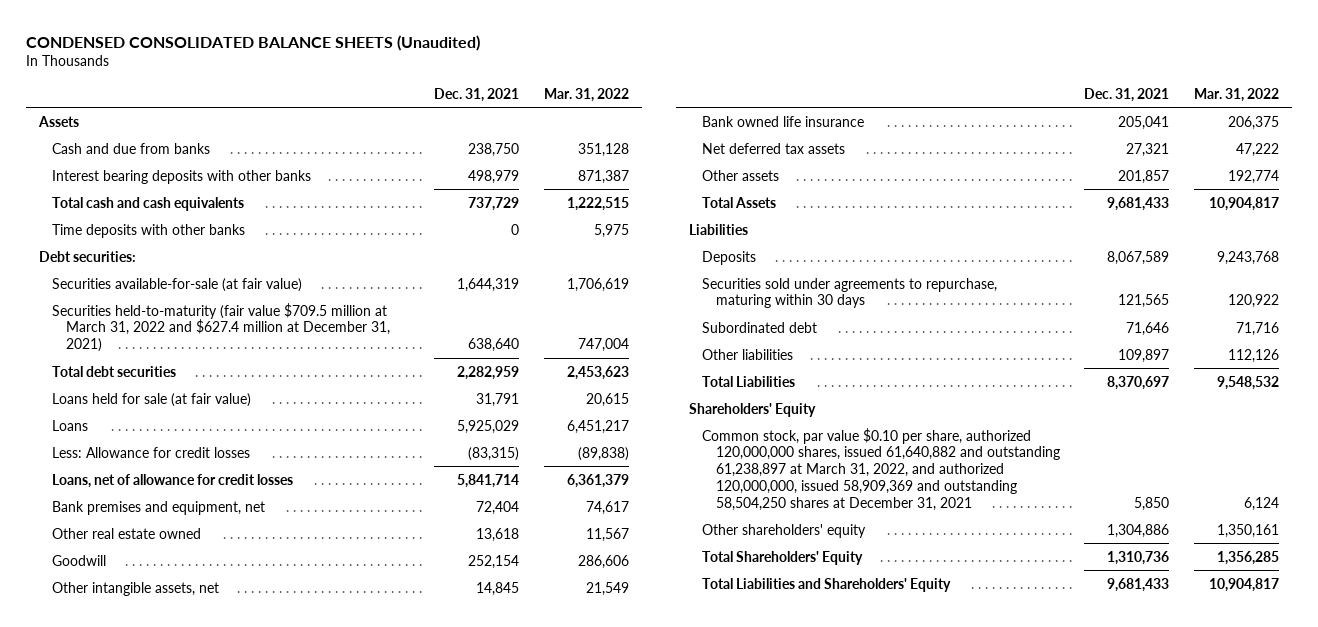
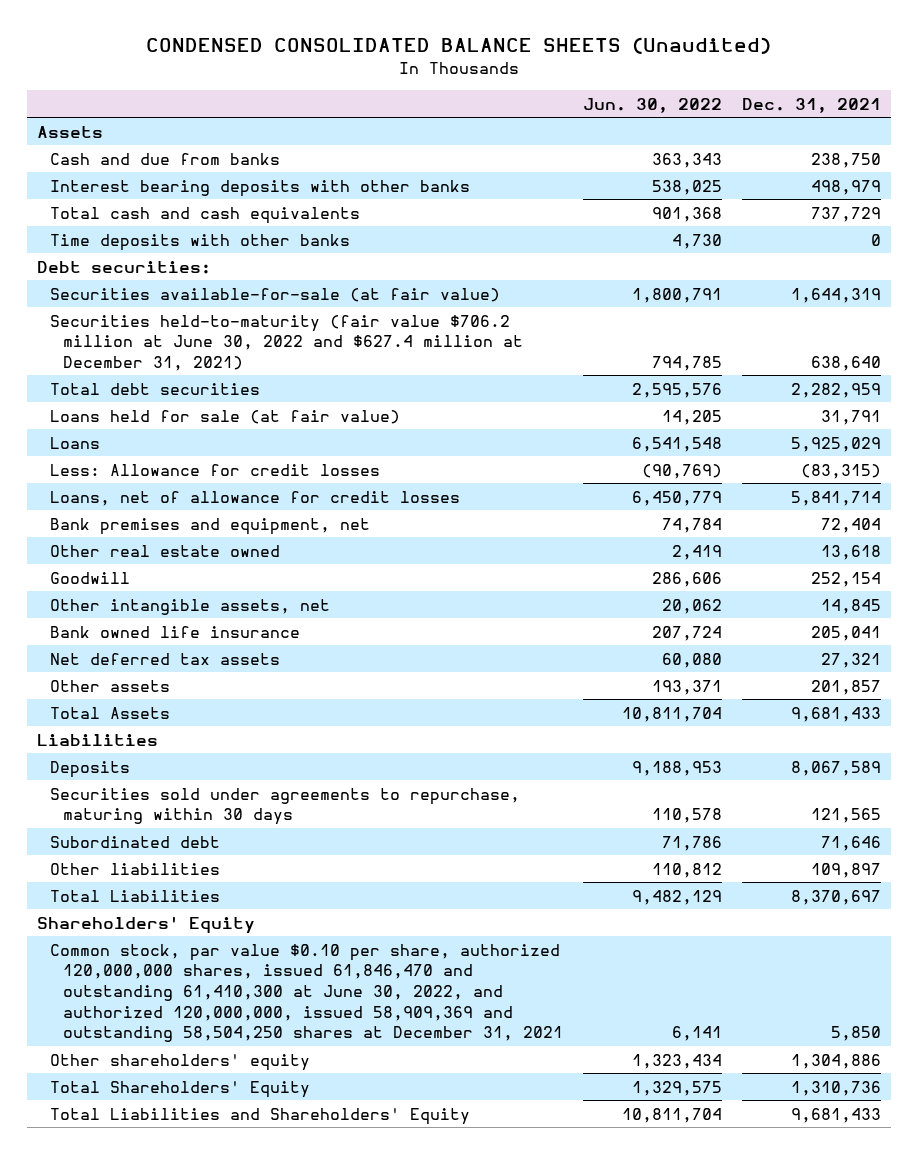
- | Dec. 31, 2021 | Mar. 31, 2022
+ | Jun. 30, 2022 | Dec. 31, 2021
- Securities held-to-maturity (fair value $709.5 million at March 31, 2022 and $627.4 million at December 31, 2021) | 638,640 | 747,004
+ Securities held-to-maturity (fair value $706.2 million at June 30, 2022 and $627.4 million at December 31, 2021) | 794,785 | 638,640
- Common stock, par value $0.10 per share, authorized 120,000,000 shares, issued 61,640,882 and outstanding 61,238,897 at March 31, 2022, and authorized 120,000,000, issued 58,909,369 and outstanding 58,504,250 shares at December 31, 2021 | 5,850 | 6,124
+ Common stock, par value $0.10 per share, authorized 120,000,000 shares, issued 61,846,470 and outstanding 61,410,300 at June 30, 2022, and authorized 120,000,000, issued 58,909,369 and outstanding 58,504,250 shares at December 31, 2021 | 6,141 | 5,850

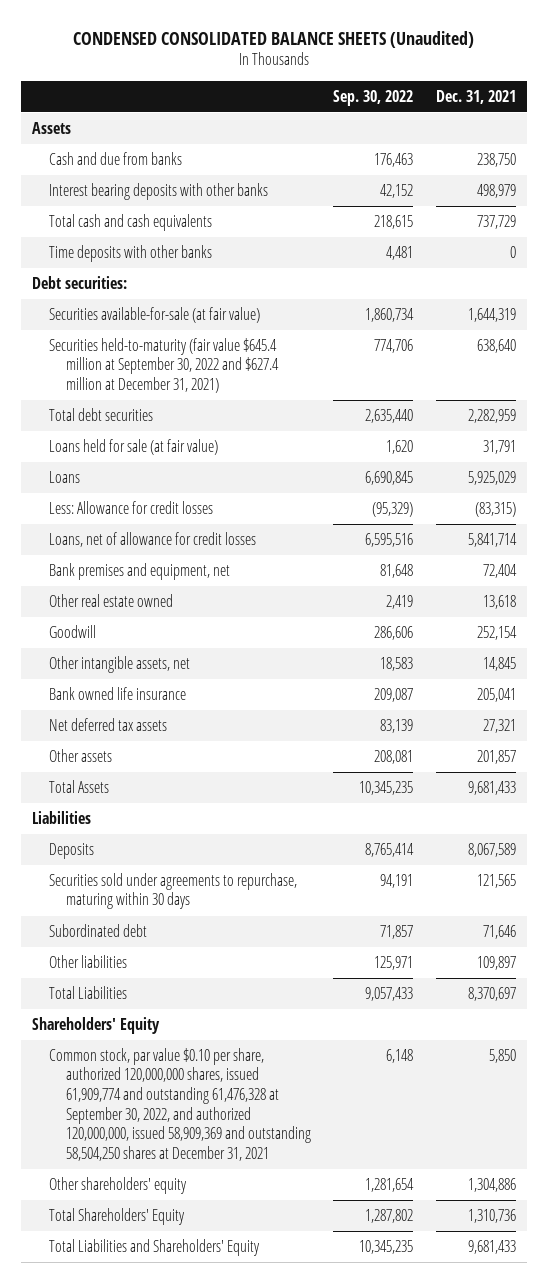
- | Jun. 30, 2022 | Dec. 31, 2021
+ | Sep. 30, 2022 | Dec. 31, 2021
- Securities held-to-maturity (fair value $706.2 million at June 30, 2022 and $627.4 million at December 31, 2021) | 794,785 | 638,640
+ Securities held-to-maturity (fair value $645.4 million at September 30, 2022 and $627.4 million at December 31, 2021) | 774,706 | 638,640
- Common stock, par value $0.10 per share, authorized 120,000,000 shares, issued 61,846,470 and outstanding 61,410,300 at June 30, 2022, and authorized 120,000,000, issued 58,909,369 and outstanding 58,504,250 shares at December 31, 2021 | 6,141 | 5,850
+ Common stock, par value $0.10 per share, authorized 120,000,000 shares, issued 61,909,774 and outstanding 61,476,328 at September 30, 2022, and authorized 120,000,000, issued 58,909,369 and outstanding 58,504,250 shares at December 31, 2021 | 6,148 | 5,850

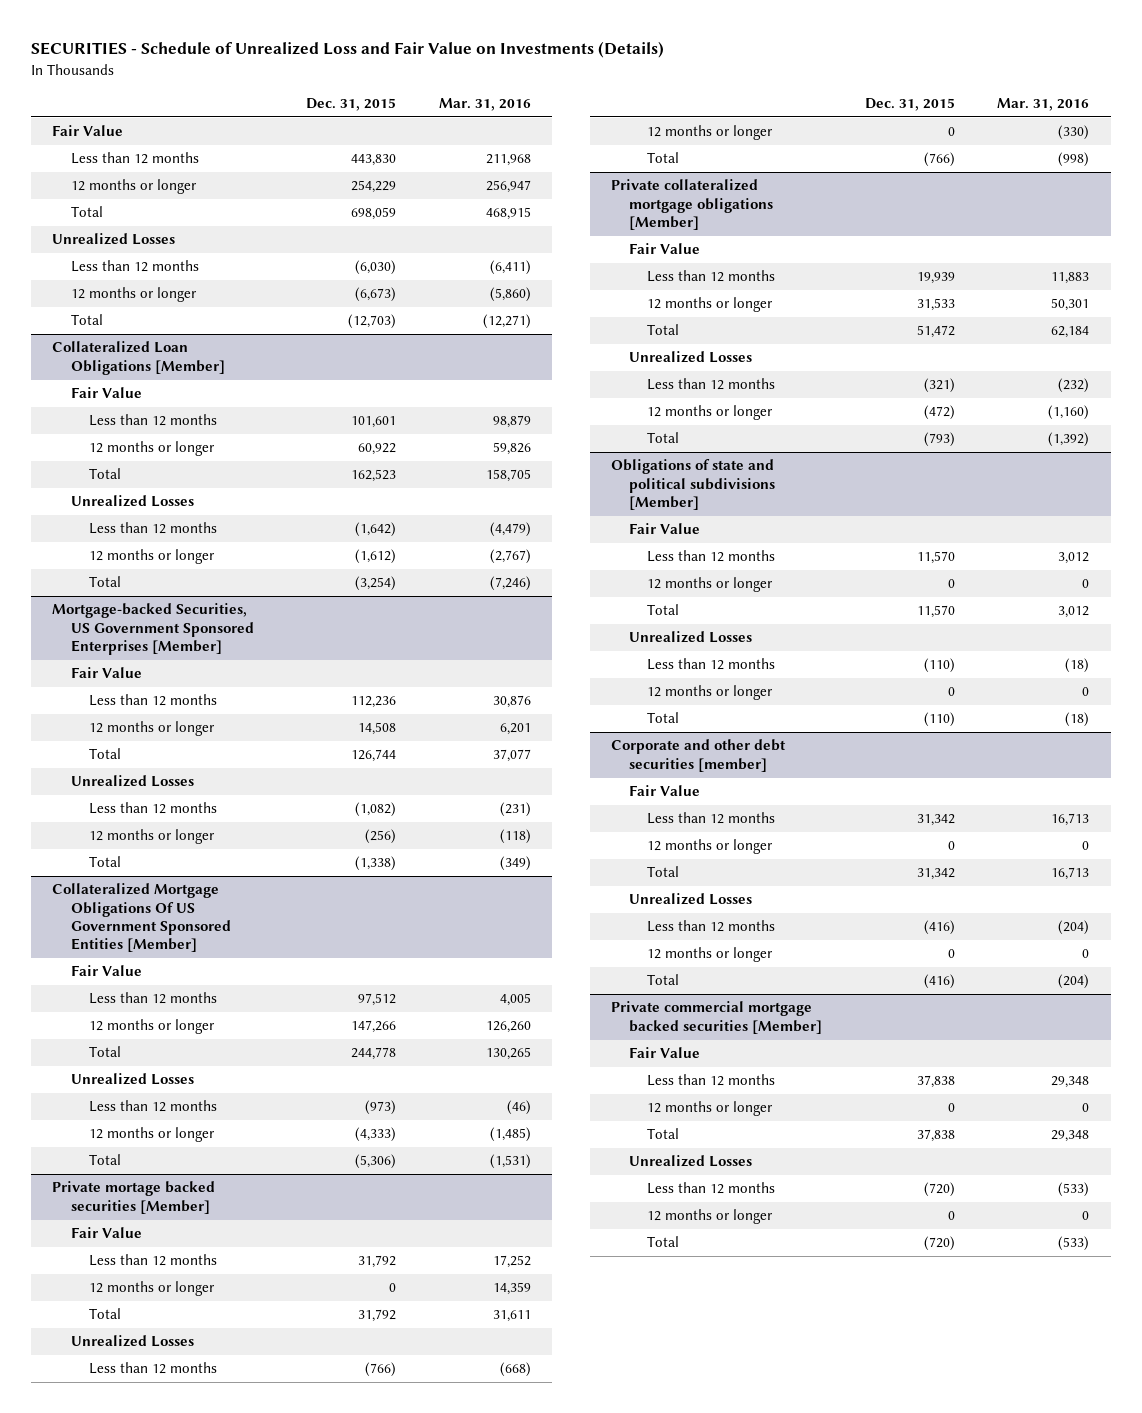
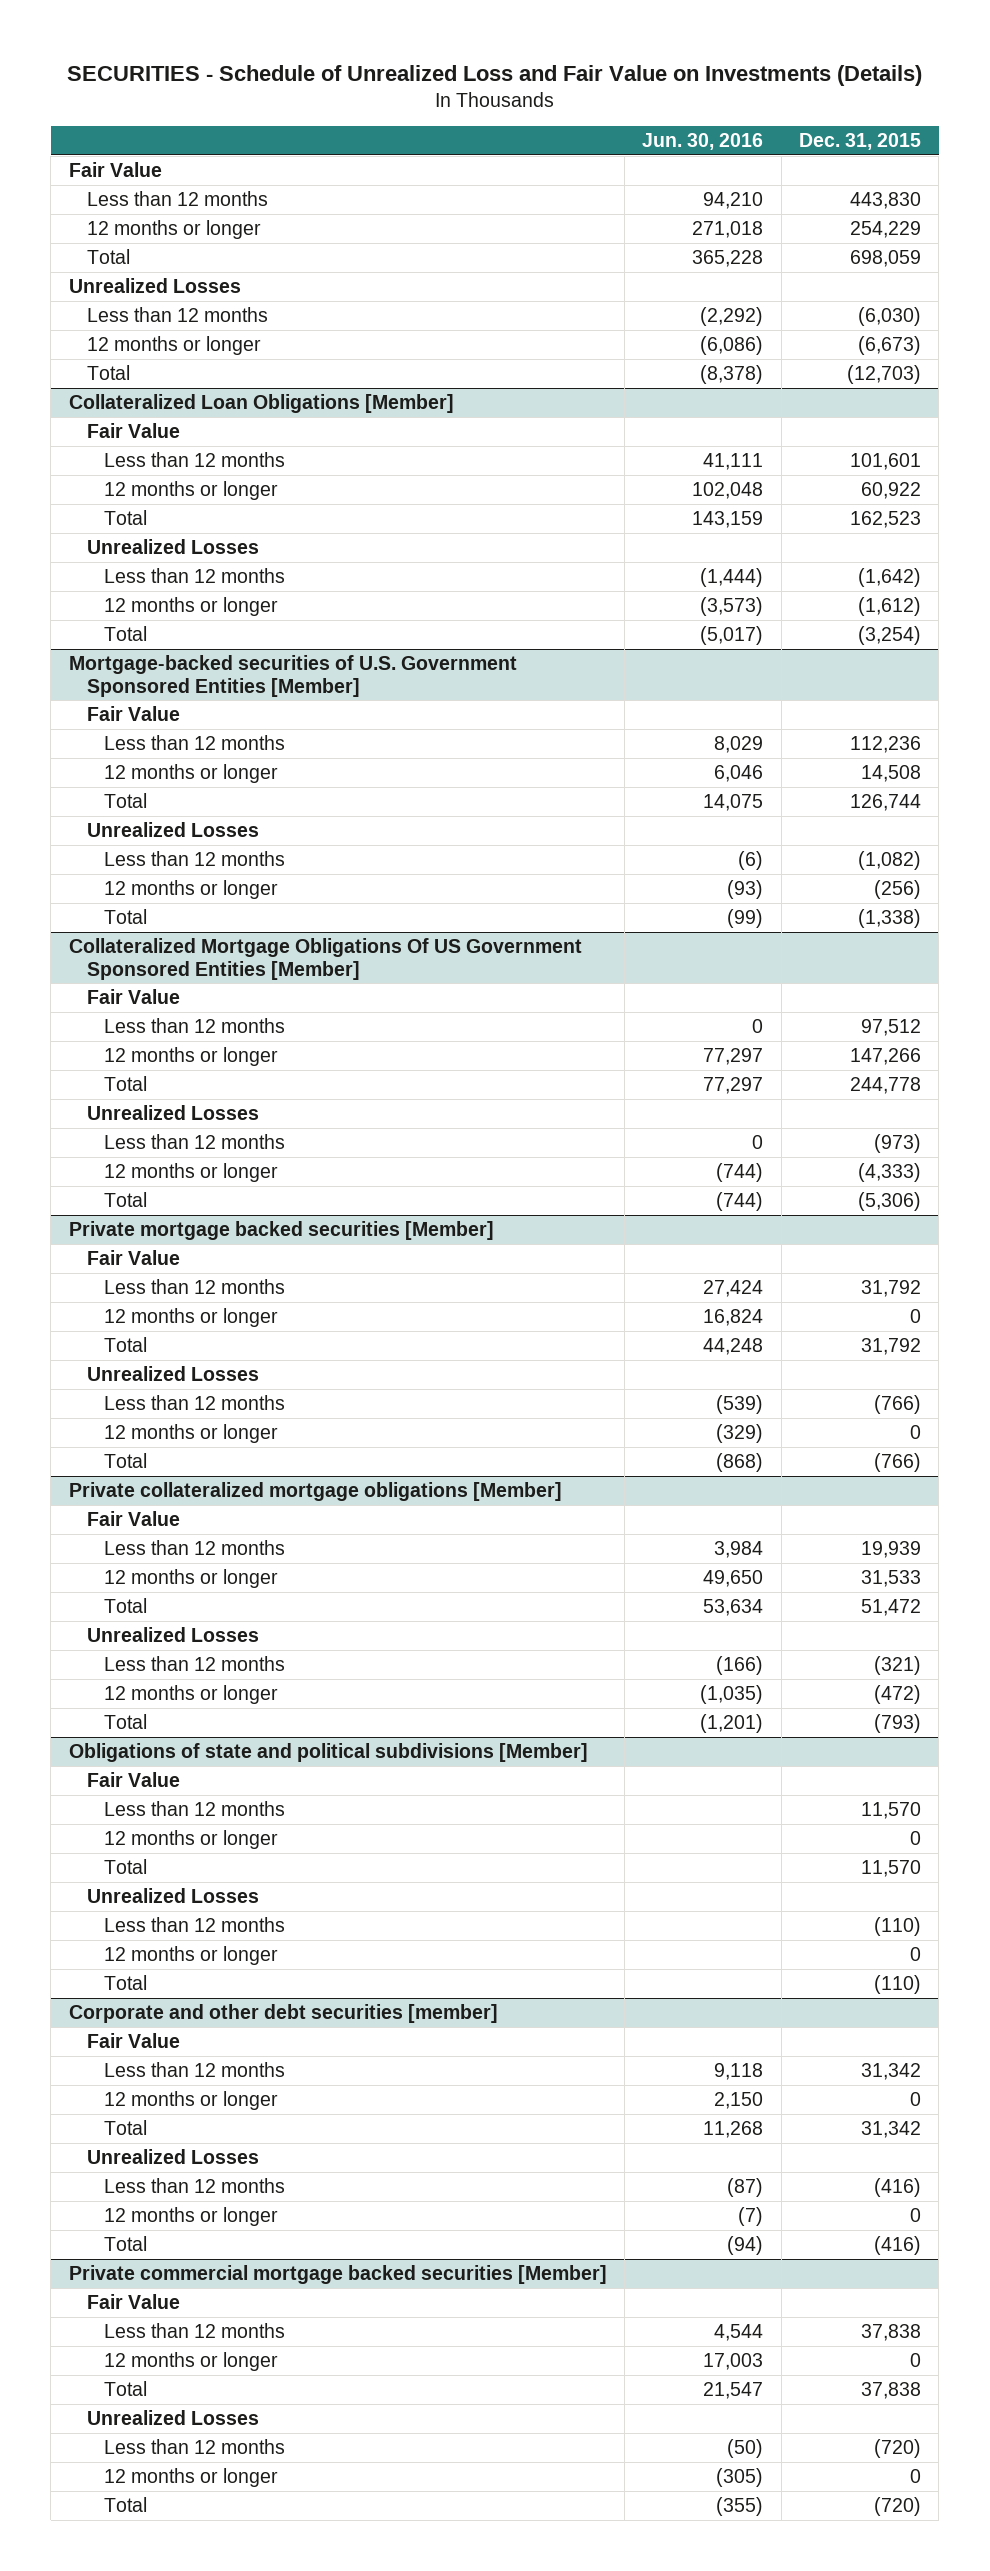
- | Dec. 31, 2015 | Mar. 31, 2016
+ | Jun. 30, 2016 | Dec. 31, 2015
- Mortgage-backed Securities, US Government Sponsored Enterprises [Member]
+ Mortgage-backed securities of U.S. Government Sponsored Entities [Member]
- Private mortage backed securities [Member]
+ Private mortgage backed securities [Member]

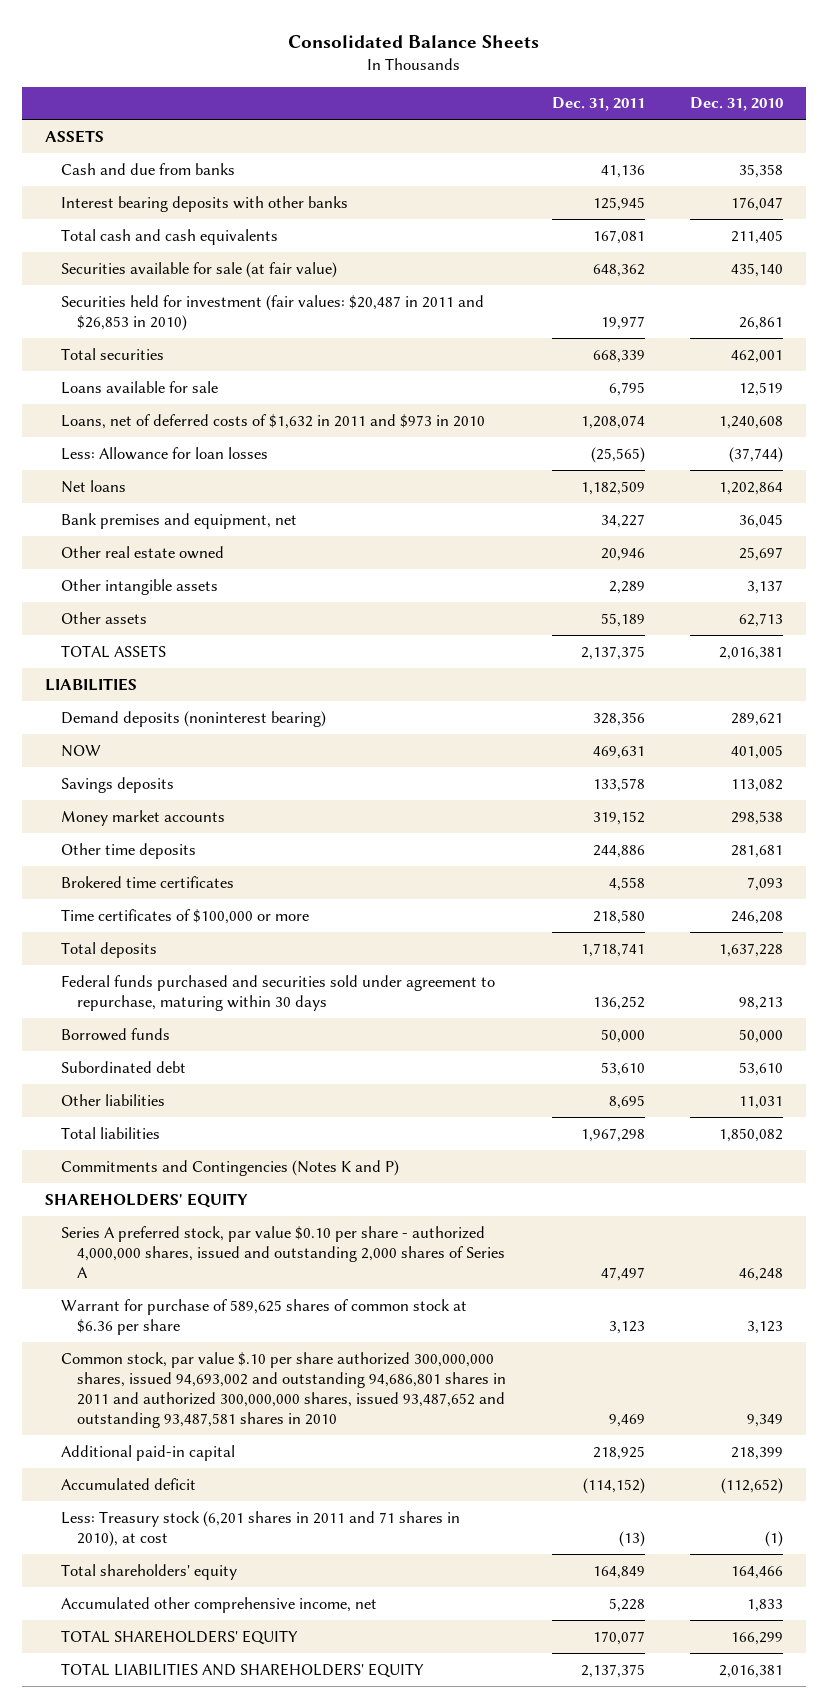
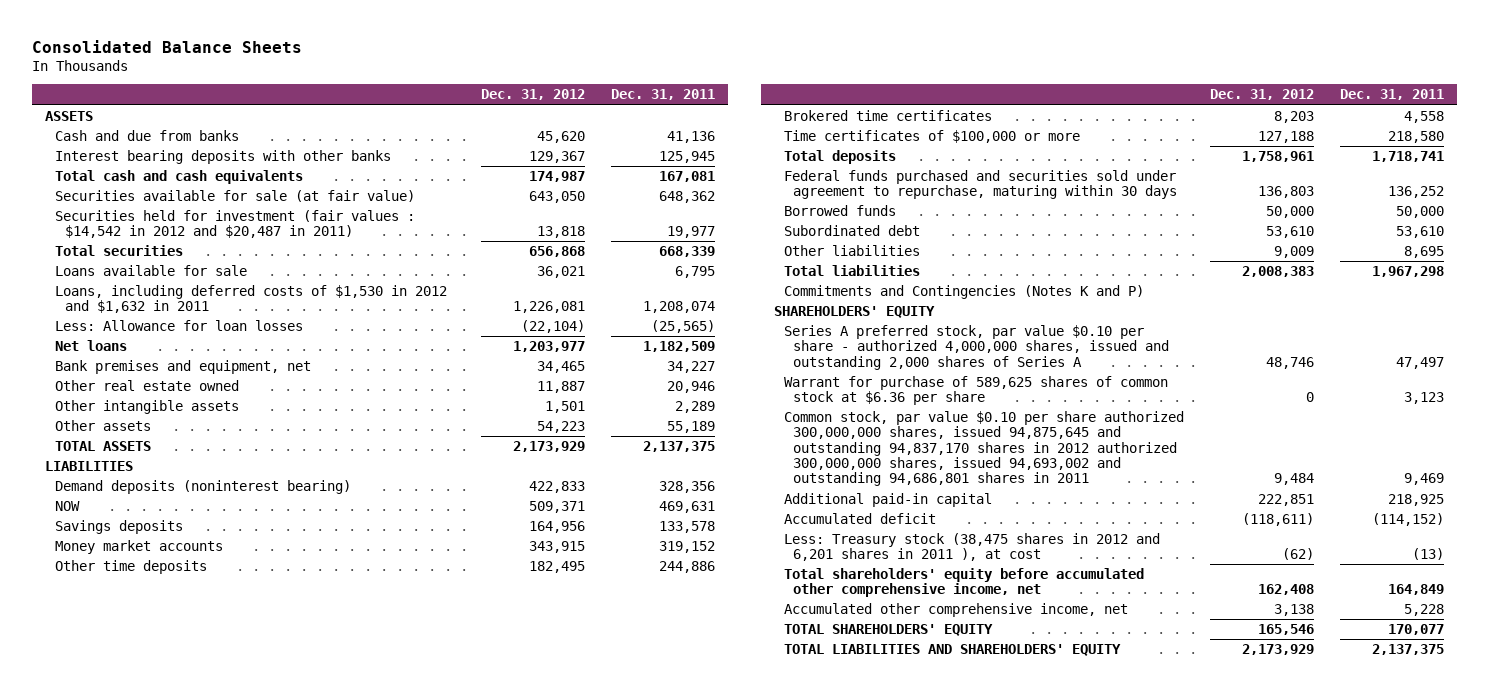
- | Dec. 31, 2011 | Dec. 31, 2010
+ | Dec. 31, 2012 | Dec. 31, 2011
- Securities held for investment (fair values: $20,487 in 2011 and $26,853 in 2010) | 19,977 | 26,861
+ Securities held for investment (fair values : $14,542 in 2012 and $20,487 in 2011) | 13,818 | 19,977
- Loans, net of deferred costs of $1,632 in 2011 and $973 in 2010 | 1,208,074 | 1,240,608
+ Loans, including deferred costs of $1,530 in 2012 and $1,632 in 2011 | 1,226,081 | 1,208,074
- Common stock, par value $.10 per share authorized 300,000,000 shares, issued 94,693,002 and outstanding 94,686,801 shares in 2011 and authorized 300,000,000 shares, issued 93,487,652 and outstanding 93,487,581 shares in 2010 | 9,469 | 9,349
+ Common stock, par value $0.10 per share authorized 300,000,000 shares, issued 94,875,645 and outstanding 94,837,170 shares in 2012 authorized 300,000,000 shares, issued 94,693,002 and outstanding 94,686,801 shares in 2011 | 9,484 | 9,469
- Less: Treasury stock (6,201 shares in 2011 and 71 shares in 2010), at cost | (13) | (1)
- Total shareholders' equity | 164,849 | 164,466
+ Less: Treasury stock (38,475 shares in 2012 and 6,201 shares in 2011 ), at cost | (62) | (13)
+ Total shareholders' equity before accumulated other comprehensive income, net | 162,408 | 164,849

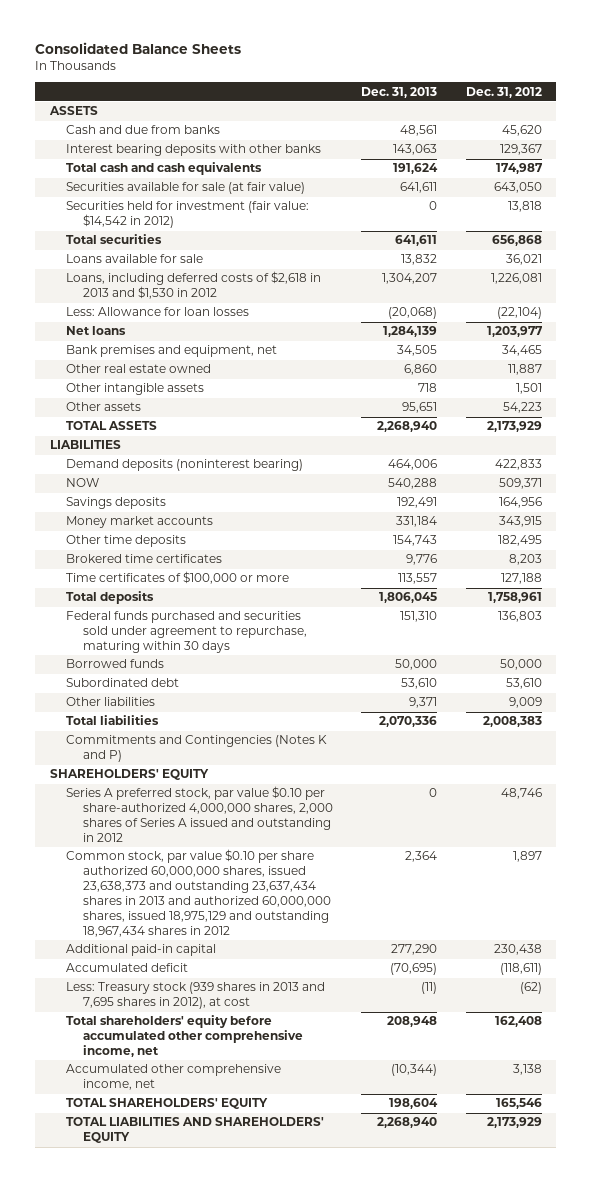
- | Dec. 31, 2012 | Dec. 31, 2011
+ | Dec. 31, 2013 | Dec. 31, 2012
- Securities held for investment (fair values : $14,542 in 2012 and $20,487 in 2011) | 13,818 | 19,977
+ Securities held for investment (fair value: $14,542 in 2012) | 0 | 13,818
- Loans, including deferred costs of $1,530 in 2012 and $1,632 in 2011 | 1,226,081 | 1,208,074
+ Loans, including deferred costs of $2,618 in 2013 and $1,530 in 2012 | 1,304,207 | 1,226,081
- Series A preferred stock, par value $0.10 per share - authorized 4,000,000 shares, issued and outstanding 2,000 shares of Series A | 48,746 | 47,497
- Warrant for purchase of 589,625 shares of common stock at $6.36 per share | 0 | 3,123
- Common stock, par value $0.10 per share authorized 300,000,000 shares, issued 94,875,645 and outstanding 94,837,170 shares in 2012 authorized 300,000,000 shares, issued 94,693,002 and outstanding 94,686,801 shares in 2011 | 9,484 | 9,469
- Additional paid-in capital | 222,851 | 218,925
+ Series A preferred stock, par value $0.10 per share-authorized 4,000,000 shares, 2,000 shares of Series A issued and outstanding in 2012 | 0 | 48,746
+ Common stock, par value $0.10 per share authorized 60,000,000 shares, issued 23,638,373 and outstanding 23,637,434 shares in 2013 and authorized 60,000,000 shares, issued 18,975,129 and outstanding 18,967,434 shares in 2012 | 2,364 | 1,897
+ Additional paid-in capital | 277,290 | 230,438
- Less: Treasury stock (38,475 shares in 2012 and 6,201 shares in 2011 ), at cost | (62) | (13)
+ Less: Treasury stock (939 shares in 2013 and 7,695 shares in 2012), at cost | (11) | (62)

